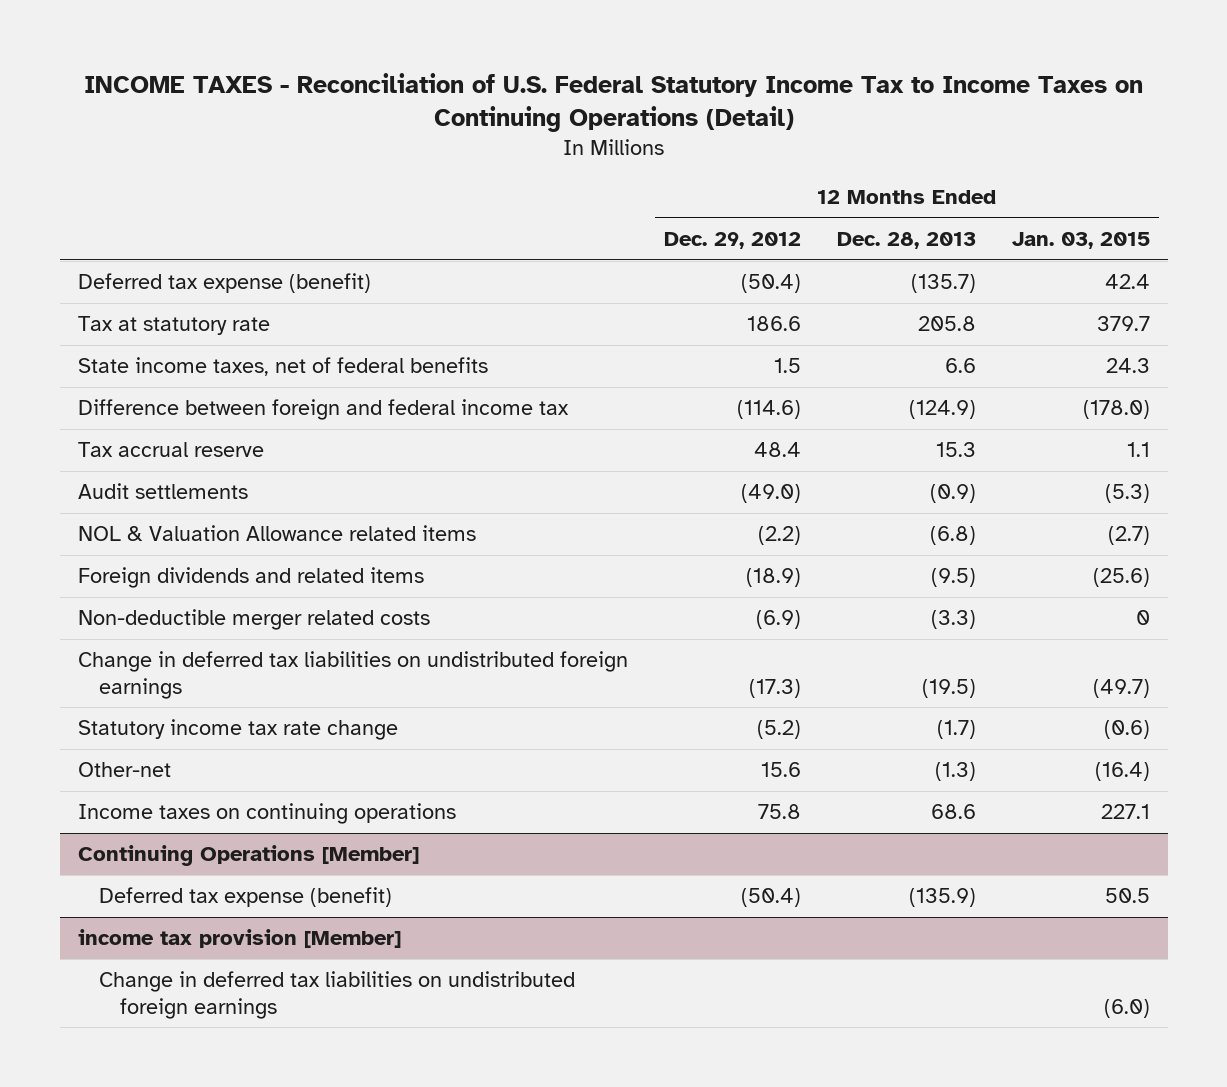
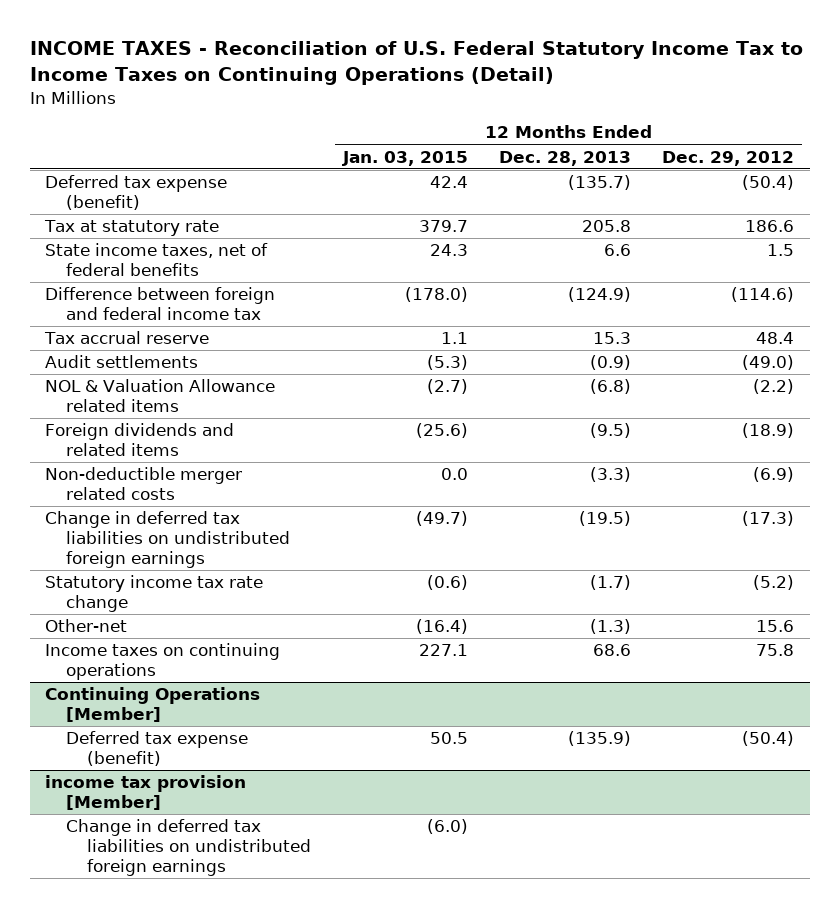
- | 12 Months Ended Dec. 29, 2012 | 12 Months Ended Dec. 28, 2013 | 12 Months Ended Jan. 03, 2015
+ | 12 Months Ended Jan. 03, 2015 | 12 Months Ended Dec. 28, 2013 | 12 Months Ended Dec. 29, 2012
- Non-deductible merger related costs | (6.9) | (3.3) | 0
+ Non-deductible merger related costs | 0.0 | (3.3) | (6.9)

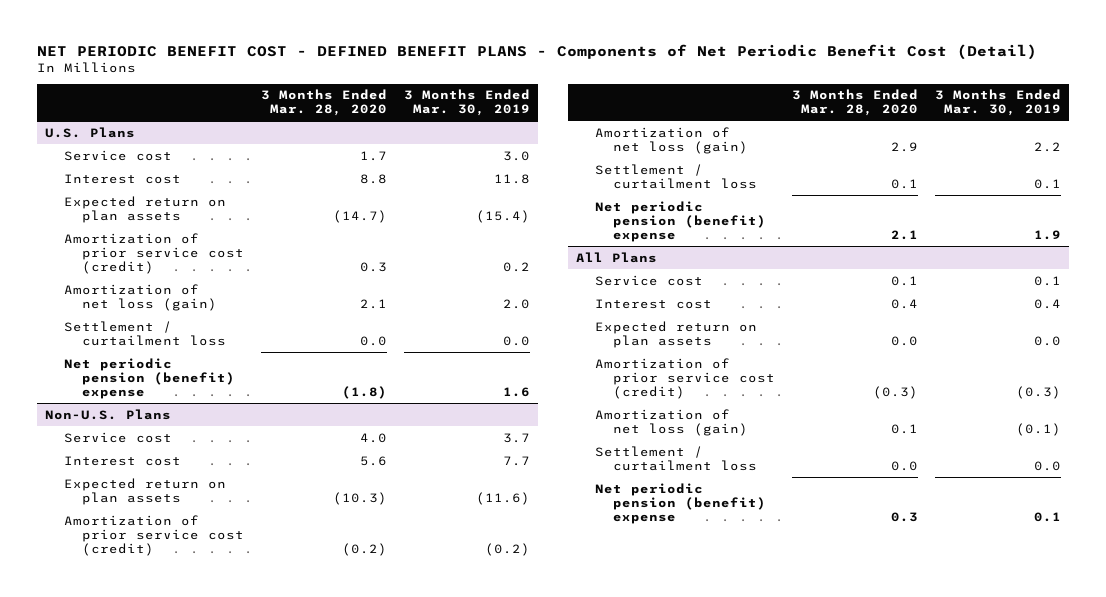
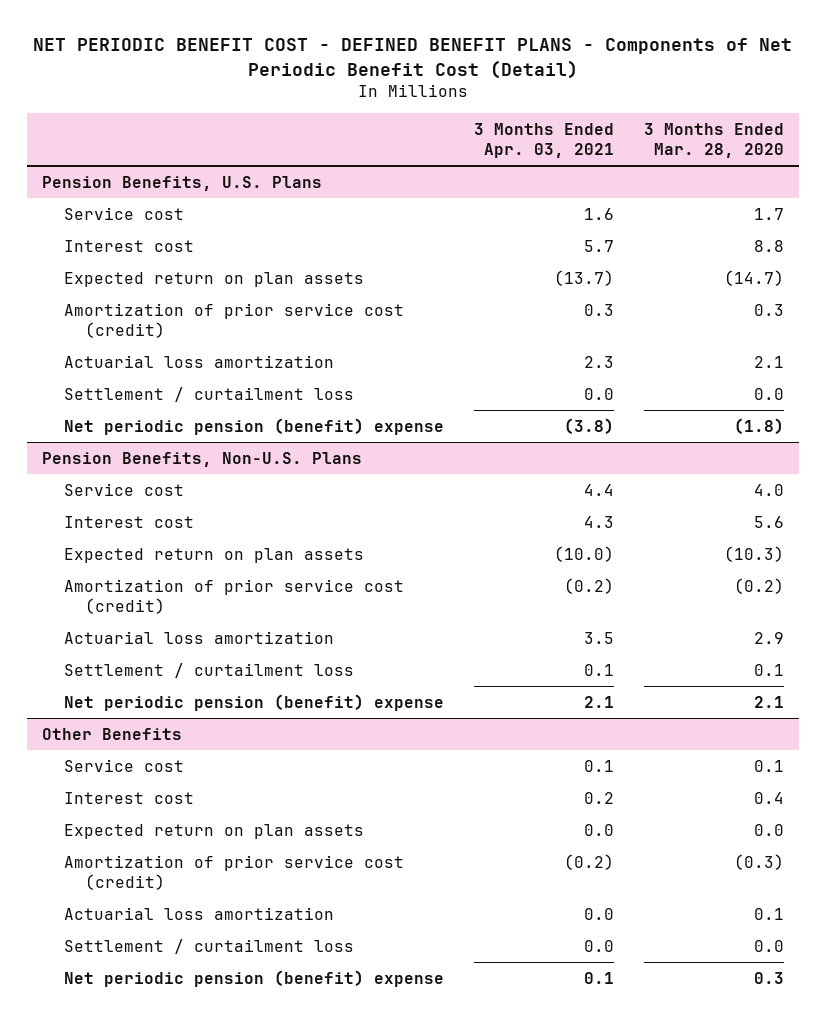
- | 3 Months Ended Mar. 28, 2020 | 3 Months Ended Mar. 30, 2019
+ | 3 Months Ended Apr. 03, 2021 | 3 Months Ended Mar. 28, 2020
- U.S. Plans
+ Pension Benefits, U.S. Plans
- Amortization of net loss (gain) | 2.1 | 2.0
+ Actuarial loss amortization | 2.3 | 2.1
- Non-U.S. Plans
+ Pension Benefits, Non-U.S. Plans
- Amortization of net loss (gain) | 2.9 | 2.2
+ Actuarial loss amortization | 3.5 | 2.9
- All Plans
+ Other Benefits
- Amortization of net loss (gain) | 0.1 | (0.1)
+ Actuarial loss amortization | 0.0 | 0.1

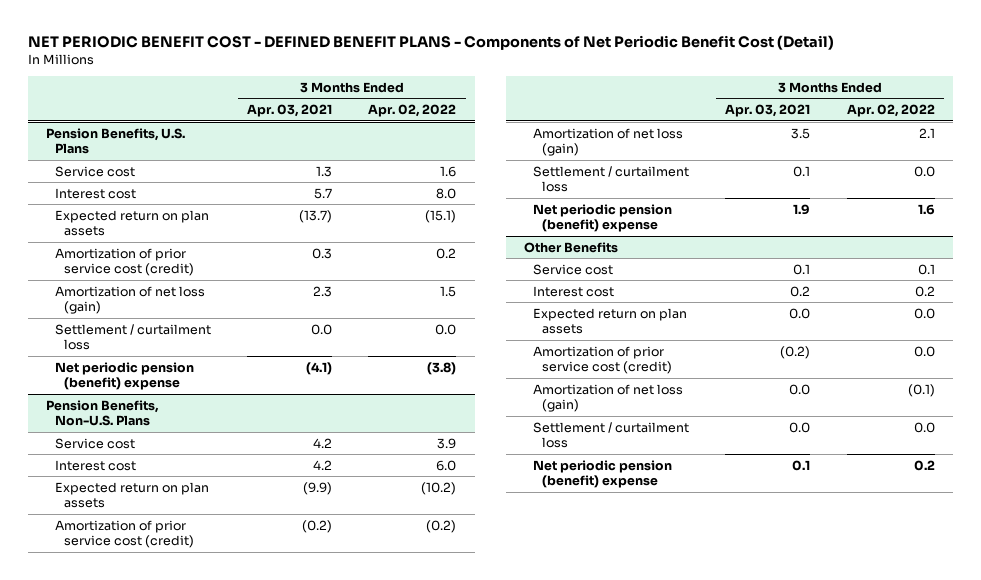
- | 3 Months Ended Apr. 03, 2021 | 3 Months Ended Mar. 28, 2020
+ | 3 Months Ended Apr. 03, 2021 | 3 Months Ended Apr. 02, 2022
@ Pension Benefits, U.S. Plans
- Service cost | 1.6 | 1.7
+ Service cost | 1.3 | 1.6
- Actuarial loss amortization | 2.3 | 2.1
+ Amortization of net loss (gain) | 2.3 | 1.5
- Net periodic pension (benefit) expense | (3.8) | (1.8)
+ Net periodic pension (benefit) expense | (4.1) | (3.8)
@ Pension Benefits, Non-U.S. Plans
- Service cost | 4.4 | 4.0
- Interest cost | 4.3 | 5.6
- Expected return on plan assets | (10.0) | (10.3)
+ Service cost | 4.2 | 3.9
+ Interest cost | 4.2 | 6.0
+ Expected return on plan assets | (9.9) | (10.2)
- Actuarial loss amortization | 3.5 | 2.9
+ Amortization of net loss (gain) | 3.5 | 2.1
- Net periodic pension (benefit) expense | 2.1 | 2.1
+ Net periodic pension (benefit) expense | 1.9 | 1.6
@ Other Benefits
- Actuarial loss amortization | 0.0 | 0.1
+ Amortization of net loss (gain) | 0.0 | (0.1)

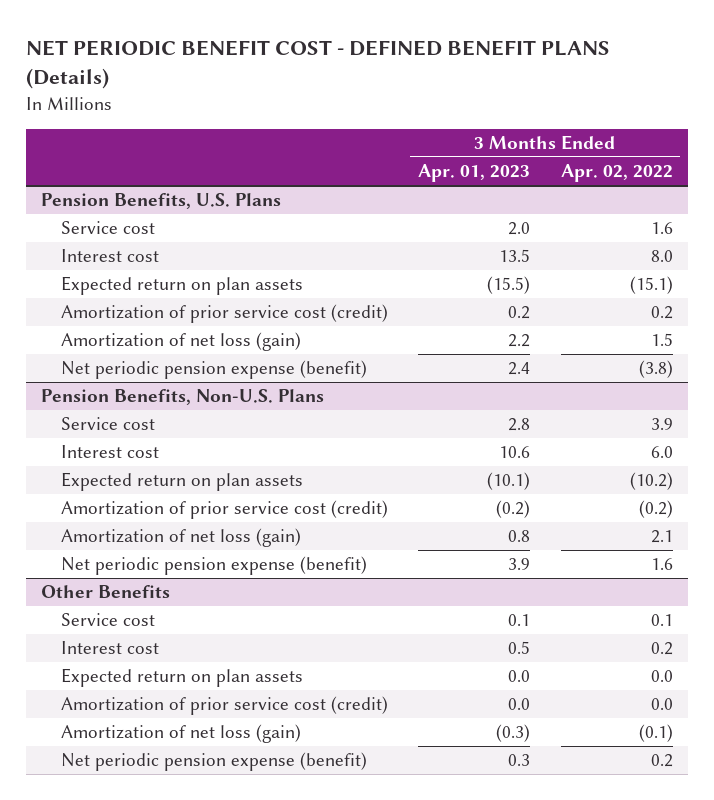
- NET PERIODIC BENEFIT COST - DEFINED BENEFIT PLANS - Components of Net Periodic Benefit Cost (Detail)
+ NET PERIODIC BENEFIT COST - DEFINED BENEFIT PLANS (Details)
- | 3 Months Ended Apr. 03, 2021 | 3 Months Ended Apr. 02, 2022
+ | 3 Months Ended Apr. 01, 2023 | 3 Months Ended Apr. 02, 2022
@ Pension Benefits, U.S. Plans
- Settlement / curtailment loss | 0.0 | 0.0
- Net periodic pension (benefit) expense | (4.1) | (3.8)
+ Net periodic pension expense (benefit) | 2.4 | (3.8)
@ Pension Benefits, Non-U.S. Plans
- Settlement / curtailment loss | 0.1 | 0.0
- Net periodic pension (benefit) expense | 1.9 | 1.6
+ Net periodic pension expense (benefit) | 3.9 | 1.6
@ Other Benefits
- Settlement / curtailment loss | 0.0 | 0.0
- Net periodic pension (benefit) expense | 0.1 | 0.2
+ Net periodic pension expense (benefit) | 0.3 | 0.2

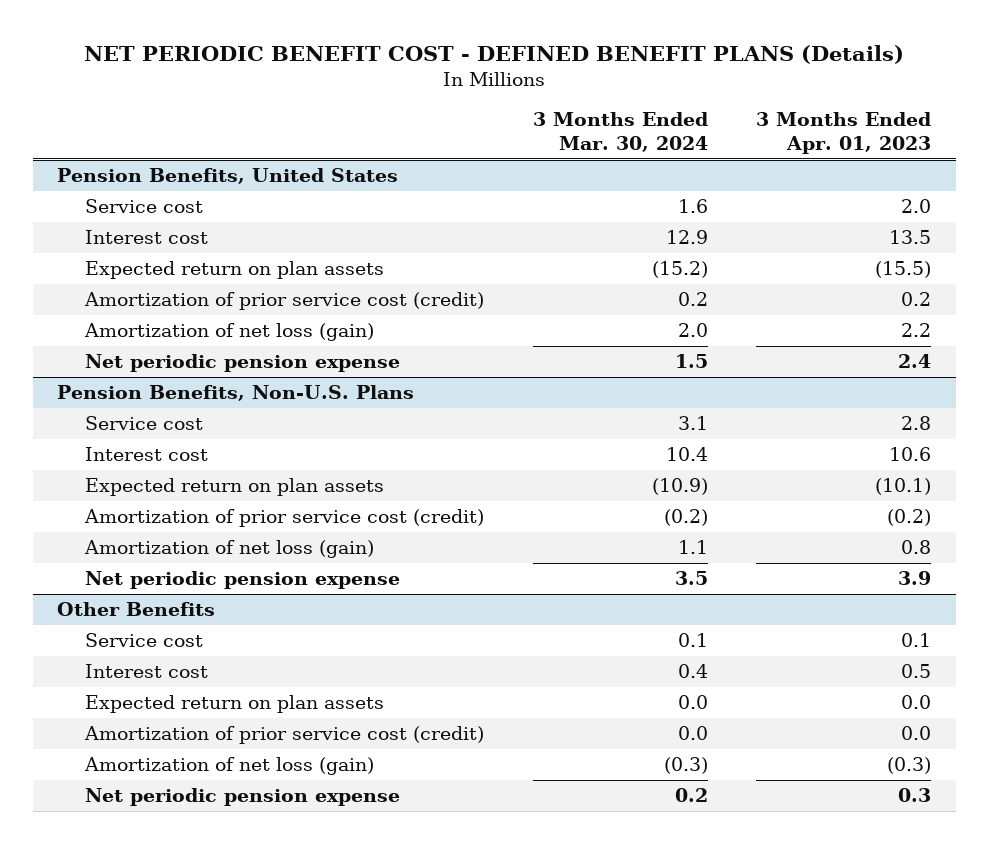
- | 3 Months Ended Apr. 01, 2023 | 3 Months Ended Apr. 02, 2022
+ | 3 Months Ended Mar. 30, 2024 | 3 Months Ended Apr. 01, 2023
- Pension Benefits, U.S. Plans
+ Pension Benefits, United States
- Net periodic pension expense (benefit) | 2.4 | (3.8)
+ Net periodic pension expense | 1.5 | 2.4
@ Pension Benefits, Non-U.S. Plans
- Net periodic pension expense (benefit) | 3.9 | 1.6
+ Net periodic pension expense | 3.5 | 3.9
@ Other Benefits
- Net periodic pension expense (benefit) | 0.3 | 0.2
+ Net periodic pension expense | 0.2 | 0.3

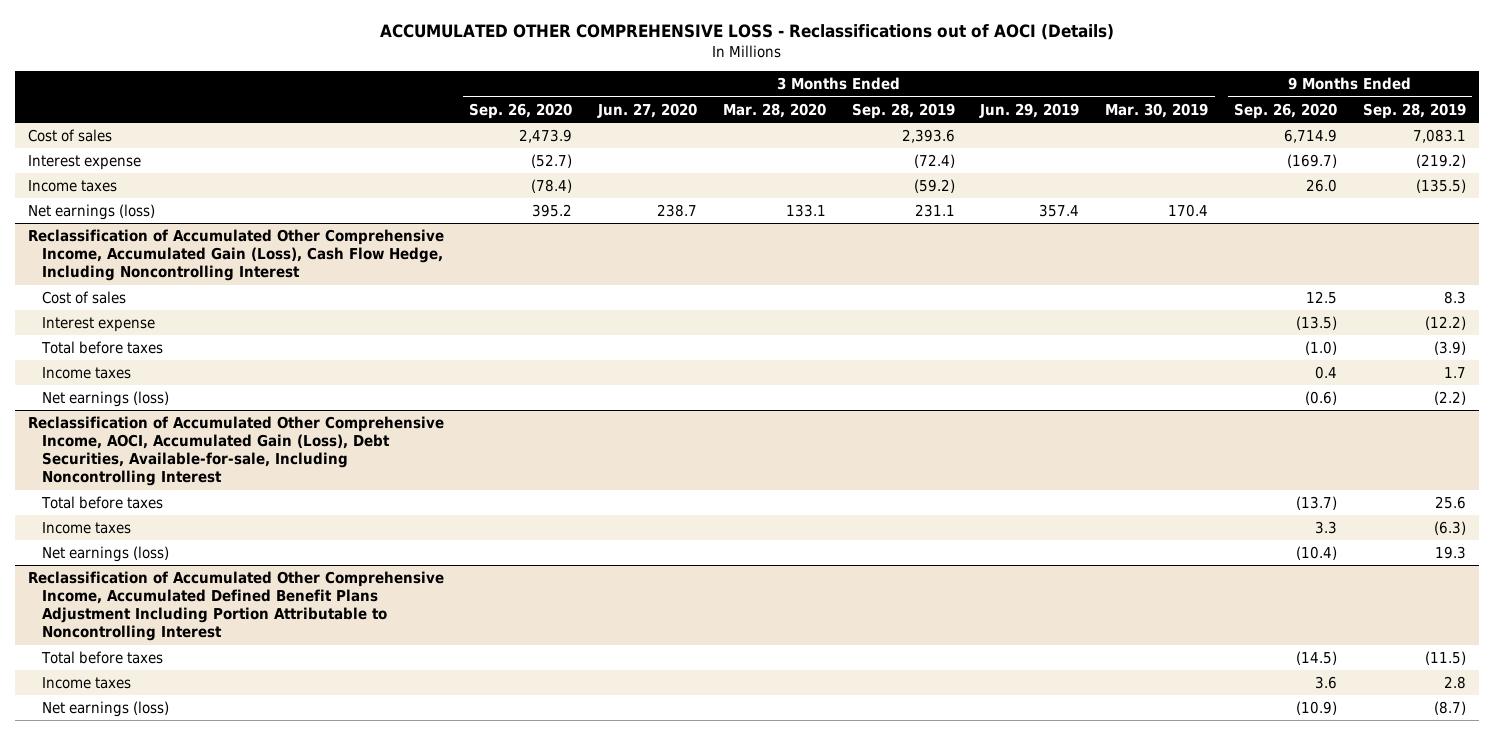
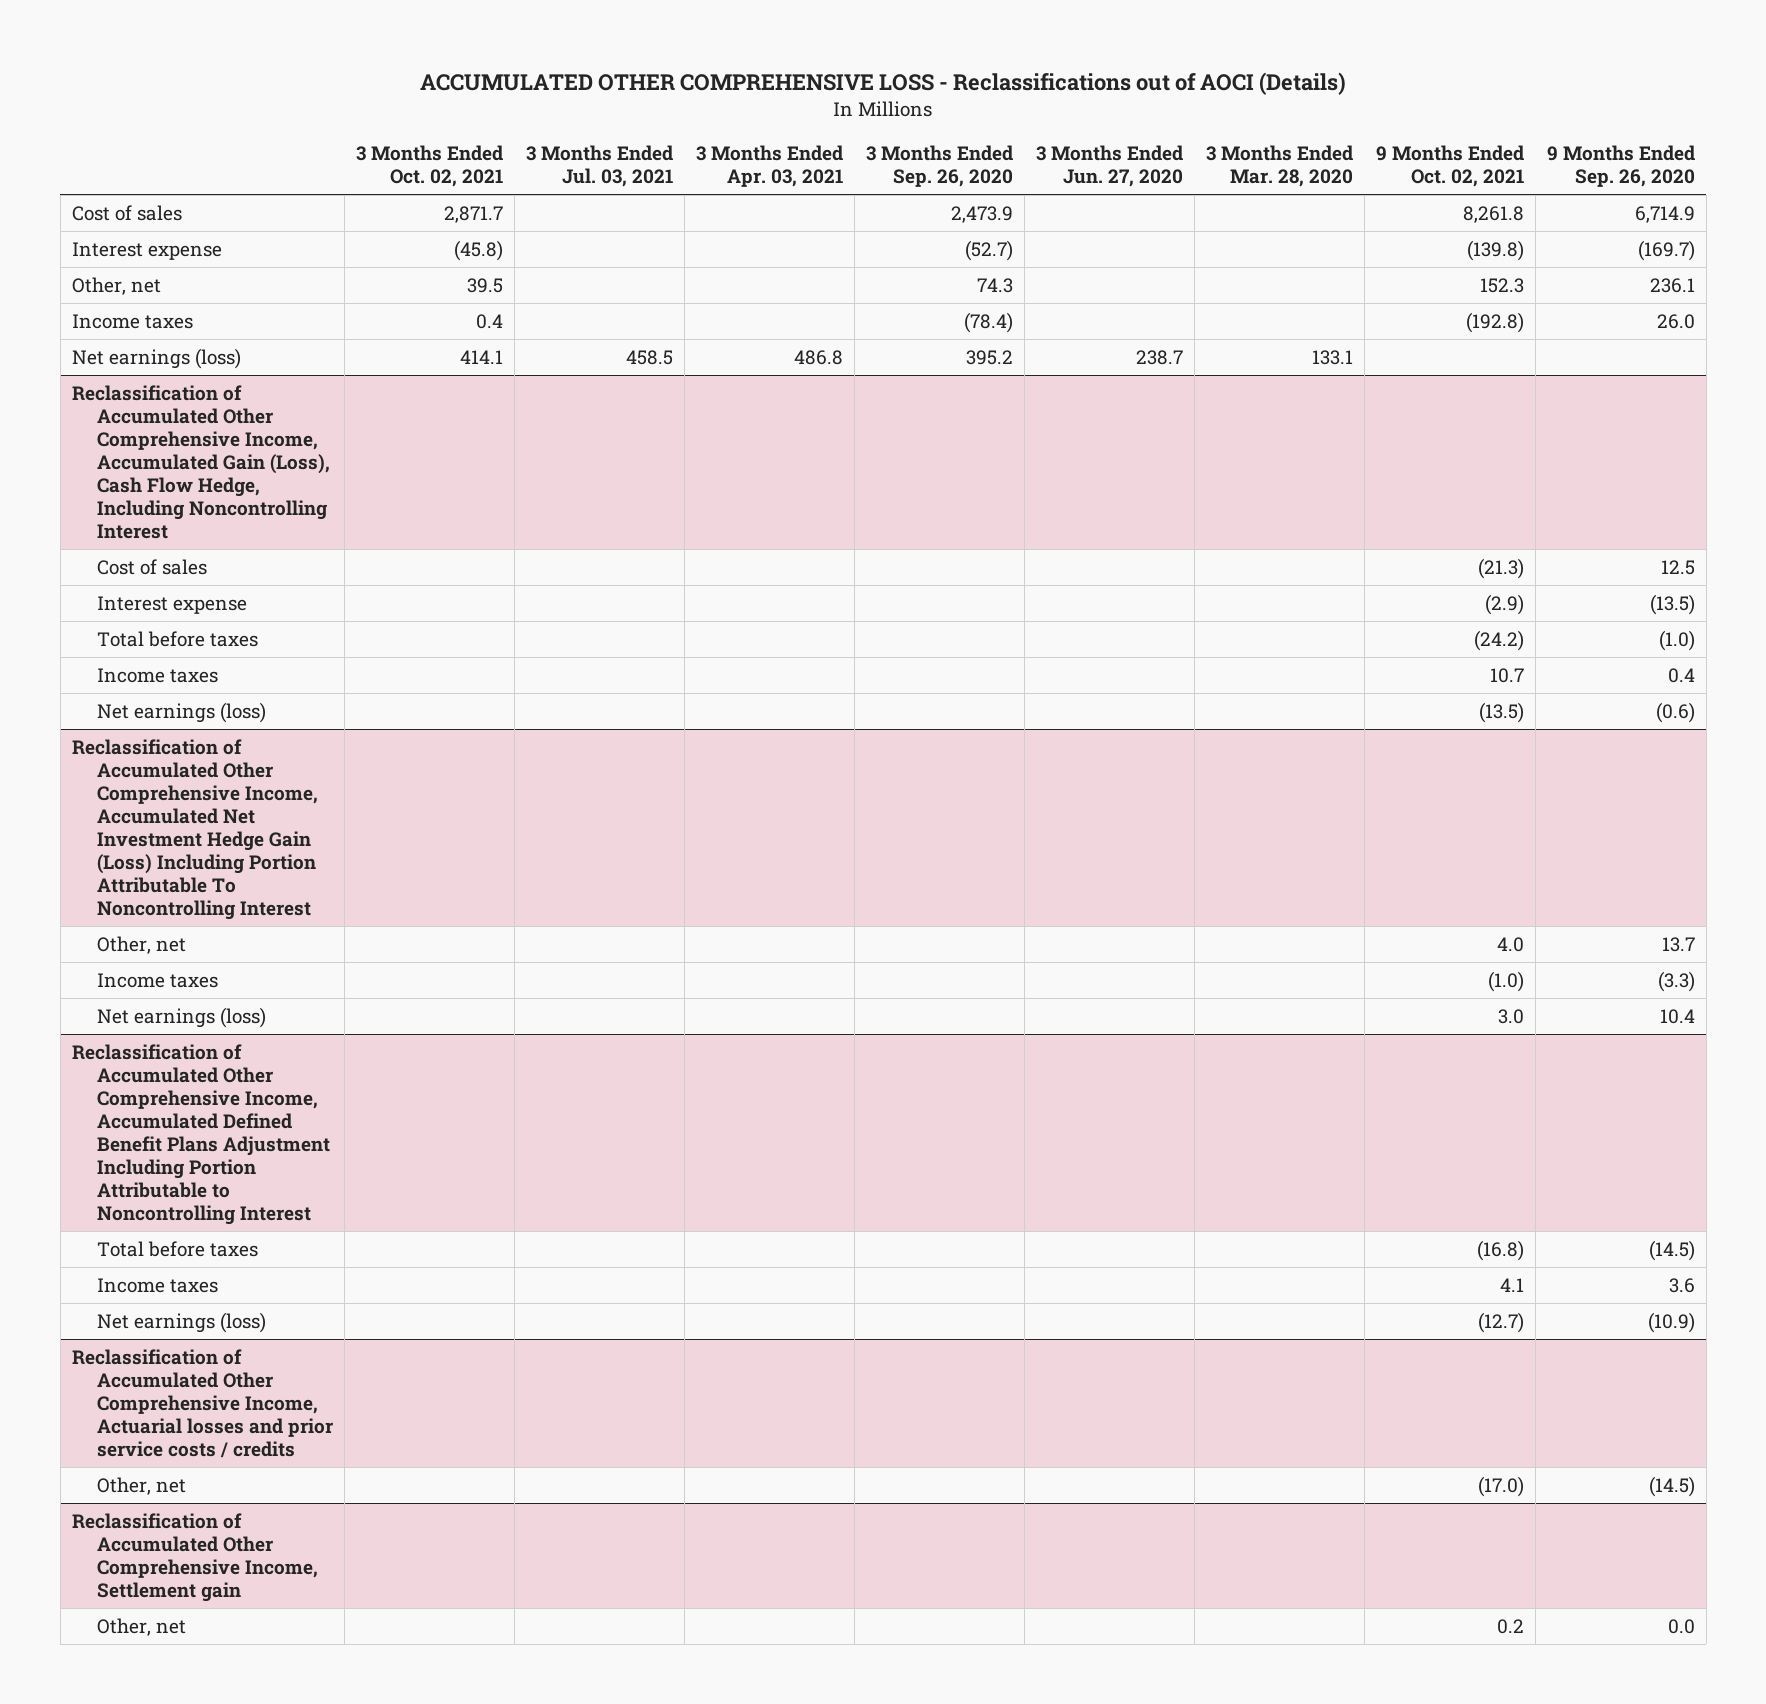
- | 3 Months Ended Sep. 26, 2020 | 3 Months Ended Jun. 27, 2020 | 3 Months Ended Mar. 28, 2020 | 3 Months Ended Sep. 28, 2019 | 3 Months Ended Jun. 29, 2019 | 3 Months Ended Mar. 30, 2019 | 9 Months Ended Sep. 26, 2020 | 9 Months Ended Sep. 28, 2019
+ | 3 Months Ended Oct. 02, 2021 | 3 Months Ended Jul. 03, 2021 | 3 Months Ended Apr. 03, 2021 | 3 Months Ended Sep. 26, 2020 | 3 Months Ended Jun. 27, 2020 | 3 Months Ended Mar. 28, 2020 | 9 Months Ended Oct. 02, 2021 | 9 Months Ended Sep. 26, 2020
+ Other, net | 39.5 | | | 74.3 | | | 152.3 | 236.1
- Reclassification of Accumulated Other Comprehensive Income, AOCI, Accumulated Gain (Loss), Debt Securities, Available-for-sale, Including Noncontrolling Interest
- Total before taxes | | | | | | | (13.7) | 25.6
- Income taxes | | | | | | | 3.3 | (6.3)
- Net earnings (loss) | | | | | | | (10.4) | 19.3
+ Reclassification of Accumulated Other Comprehensive Income, Accumulated Net Investment Hedge Gain (Loss) Including Portion Attributable To Noncontrolling Interest
+ Other, net | | | | | | | 4.0 | 13.7
+ Income taxes | | | | | | | (1.0) | (3.3)
+ Net earnings (loss) | | | | | | | 3.0 | 10.4
+ Reclassification of Accumulated Other Comprehensive Income, Actuarial losses and prior service costs / credits
+ Other, net | | | | | | | (17.0) | (14.5)
+ Reclassification of Accumulated Other Comprehensive Income, Settlement gain
+ Other, net | | | | | | | 0.2 | 0.0

